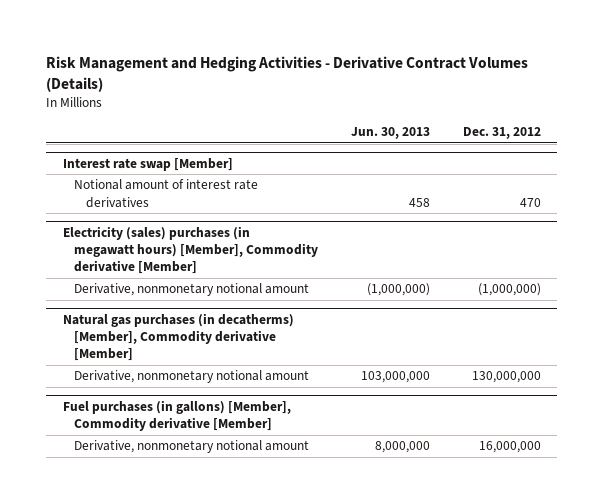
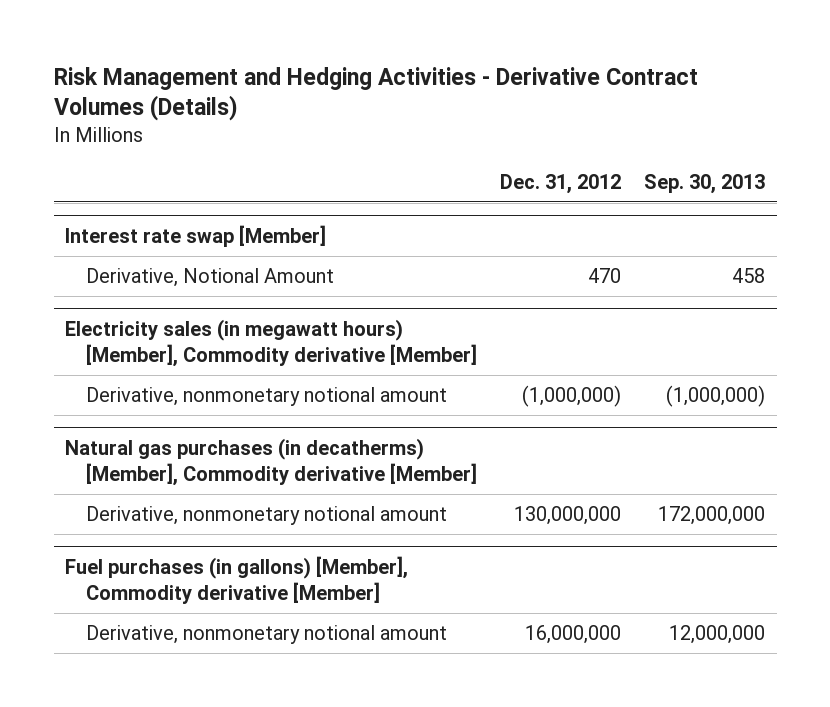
- | Jun. 30, 2013 | Dec. 31, 2012
+ | Dec. 31, 2012 | Sep. 30, 2013
@ Interest rate swap [Member]
- Notional amount of interest rate derivatives | 458 | 470
- Electricity (sales) purchases (in megawatt hours) [Member], Commodity derivative [Member]
@ Interest rate swap [Member]
+ Derivative, Notional Amount | 470 | 458
+ Electricity sales (in megawatt hours) [Member], Commodity derivative [Member]

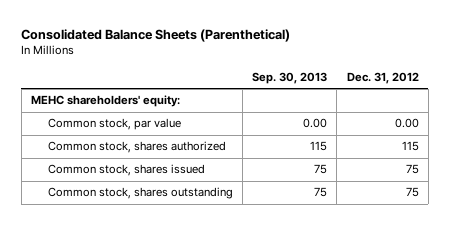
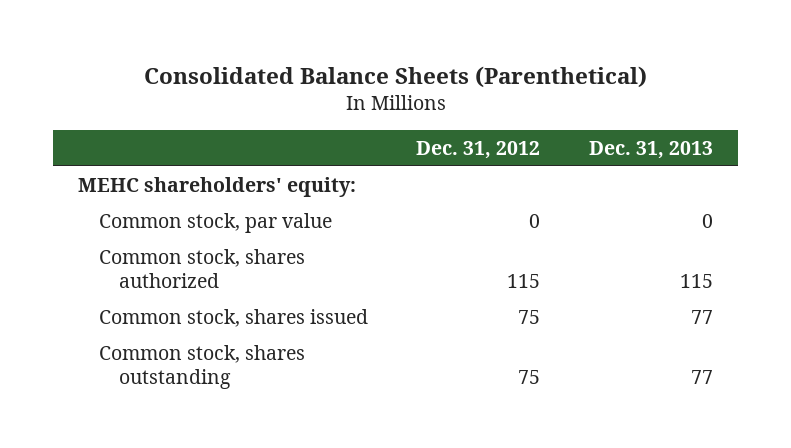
- | Sep. 30, 2013 | Dec. 31, 2012
+ | Dec. 31, 2012 | Dec. 31, 2013
- Common stock, par value | 0.00 | 0.00
+ Common stock, par value | 0 | 0

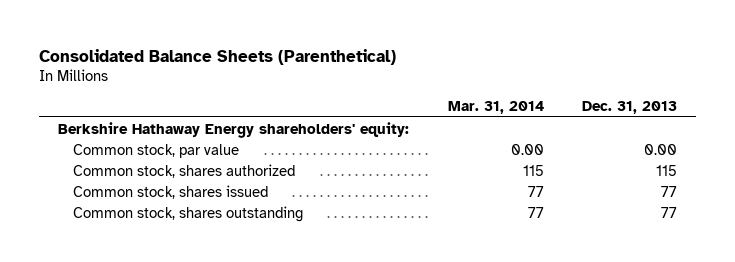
- | Dec. 31, 2012 | Dec. 31, 2013
+ | Mar. 31, 2014 | Dec. 31, 2013
- MEHC shareholders' equity:
- Common stock, par value | 0 | 0
+ Berkshire Hathaway Energy shareholders' equity:
+ Common stock, par value | 0.00 | 0.00

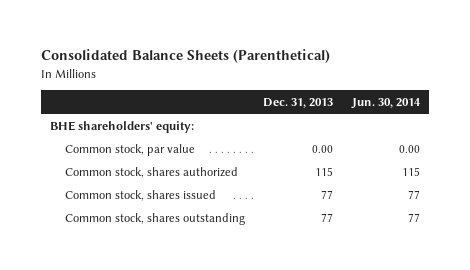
- | Mar. 31, 2014 | Dec. 31, 2013
+ | Dec. 31, 2013 | Jun. 30, 2014
- Berkshire Hathaway Energy shareholders' equity:
+ BHE shareholders' equity:

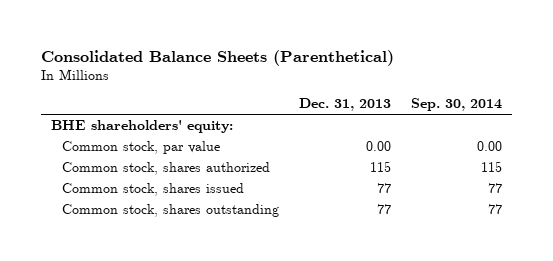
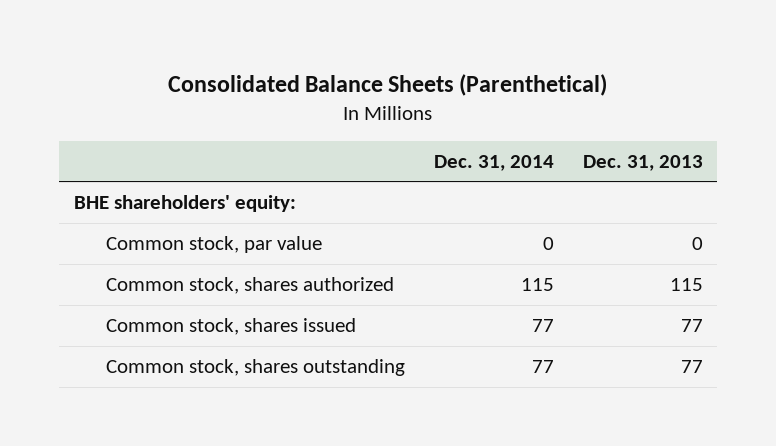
- | Dec. 31, 2013 | Sep. 30, 2014
+ | Dec. 31, 2014 | Dec. 31, 2013
- Common stock, par value | 0.00 | 0.00
+ Common stock, par value | 0 | 0

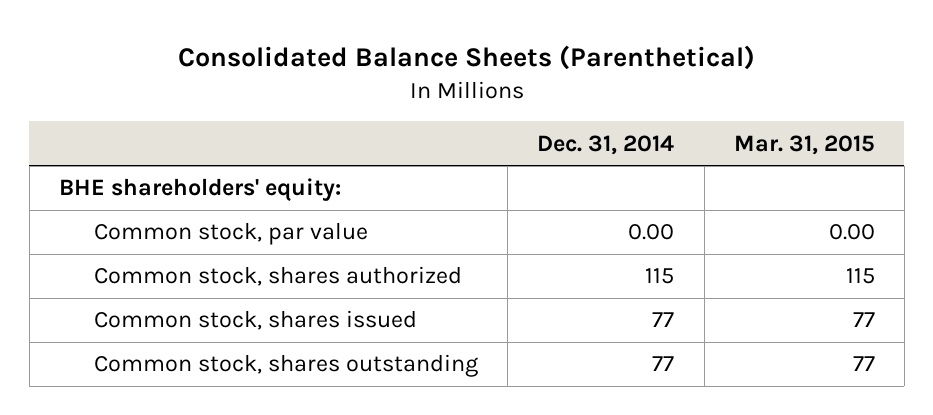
- | Dec. 31, 2014 | Dec. 31, 2013
+ | Dec. 31, 2014 | Mar. 31, 2015
- Common stock, par value | 0 | 0
+ Common stock, par value | 0.00 | 0.00

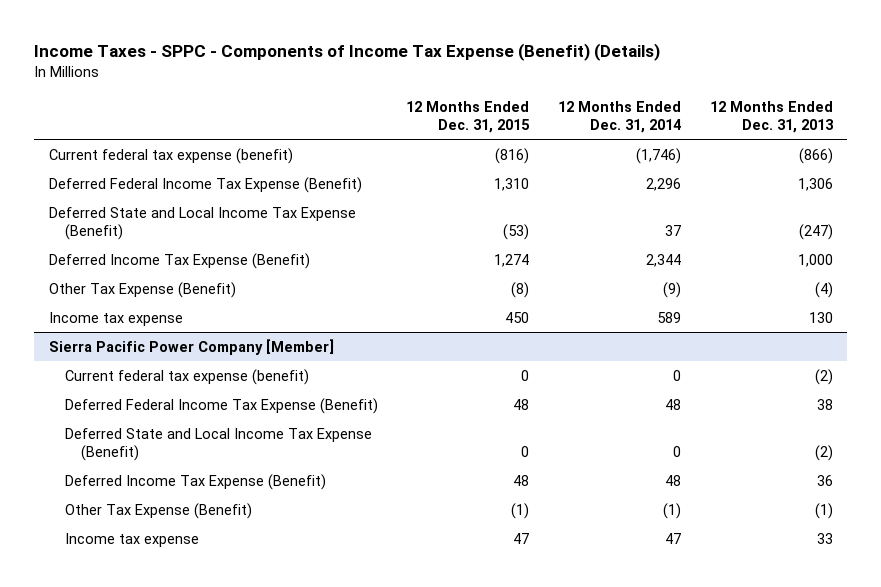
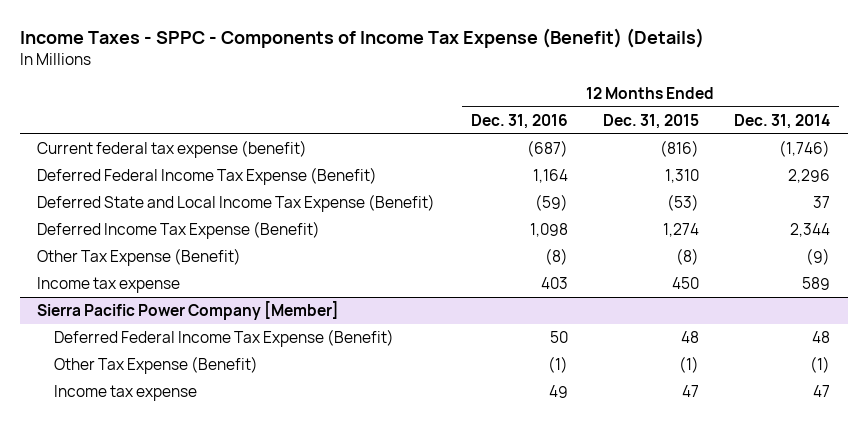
- | 12 Months Ended Dec. 31, 2015 | 12 Months Ended Dec. 31, 2014 | 12 Months Ended Dec. 31, 2013
+ | 12 Months Ended Dec. 31, 2016 | 12 Months Ended Dec. 31, 2015 | 12 Months Ended Dec. 31, 2014
@ Sierra Pacific Power Company [Member]
- Current federal tax expense (benefit) | 0 | 0 | (2)
- Deferred State and Local Income Tax Expense (Benefit) | 0 | 0 | (2)
- Deferred Income Tax Expense (Benefit) | 48 | 48 | 36

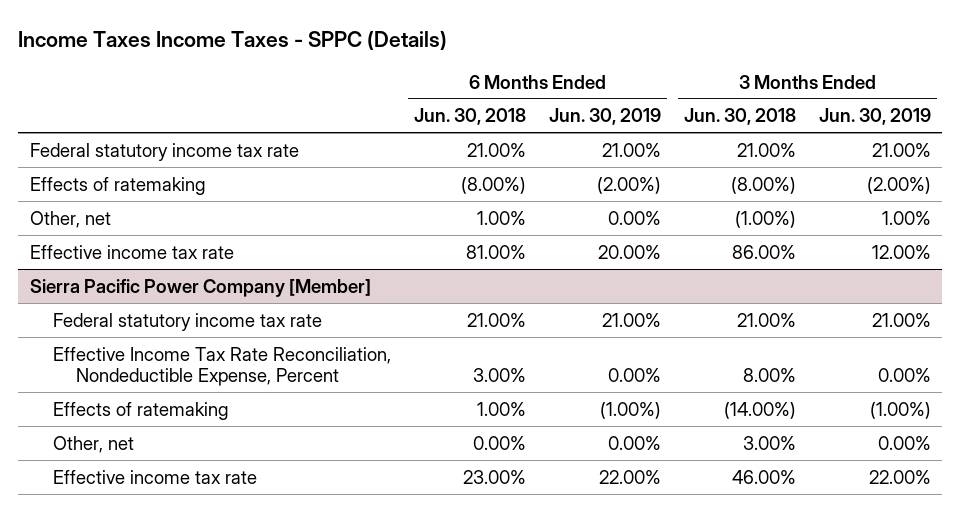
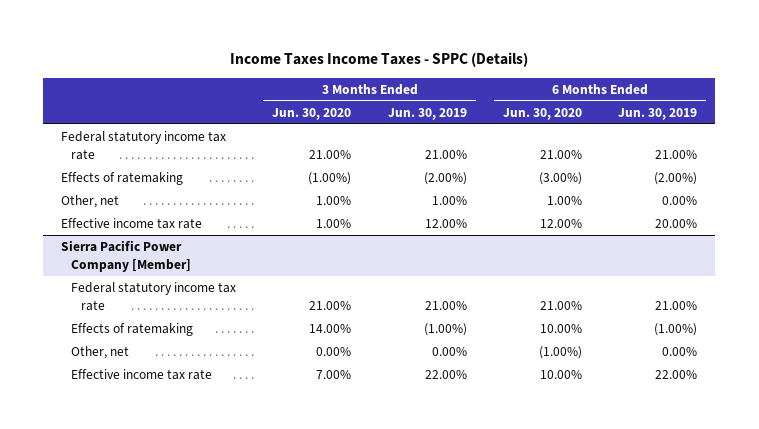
- | 6 Months Ended Jun. 30, 2018 | 6 Months Ended Jun. 30, 2019 | 3 Months Ended Jun. 30, 2018 | 3 Months Ended Jun. 30, 2019
+ | 3 Months Ended Jun. 30, 2020 | 3 Months Ended Jun. 30, 2019 | 6 Months Ended Jun. 30, 2020 | 6 Months Ended Jun. 30, 2019
@ Sierra Pacific Power Company [Member]
- Effective Income Tax Rate Reconciliation, Nondeductible Expense, Percent | 3.00% | 0.00% | 8.00% | 0.00%

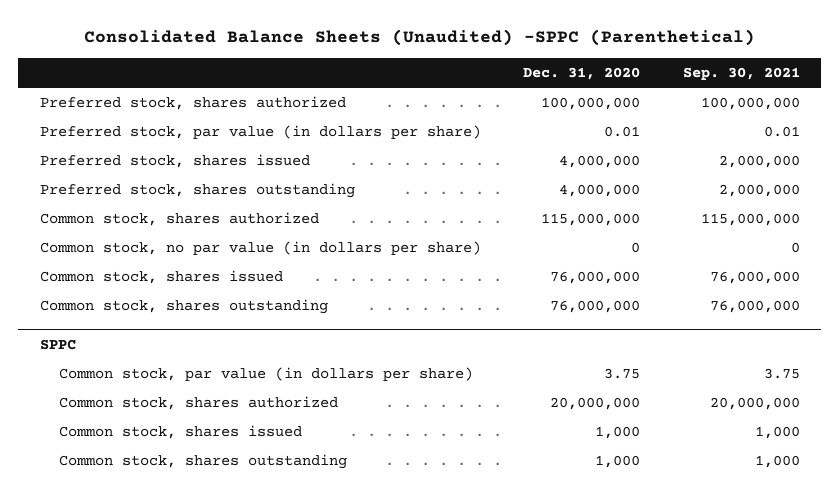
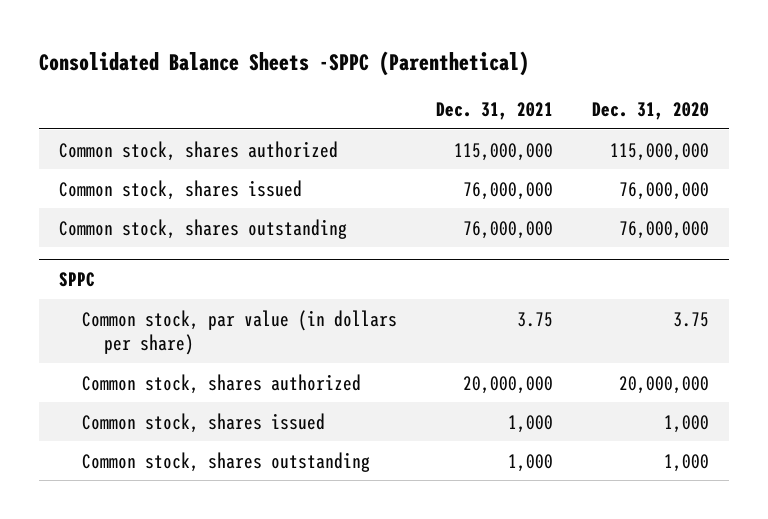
- Consolidated Balance Sheets (Unaudited) -SPPC (Parenthetical)
+ Consolidated Balance Sheets -SPPC (Parenthetical)
- | Dec. 31, 2020 | Sep. 30, 2021
+ | Dec. 31, 2021 | Dec. 31, 2020
- Preferred stock, shares authorized | 100,000,000 | 100,000,000
- Preferred stock, par value (in dollars per share) | 0.01 | 0.01
- Preferred stock, shares issued | 4,000,000 | 2,000,000
- Preferred stock, shares outstanding | 4,000,000 | 2,000,000
- Common stock, no par value (in dollars per share) | 0 | 0

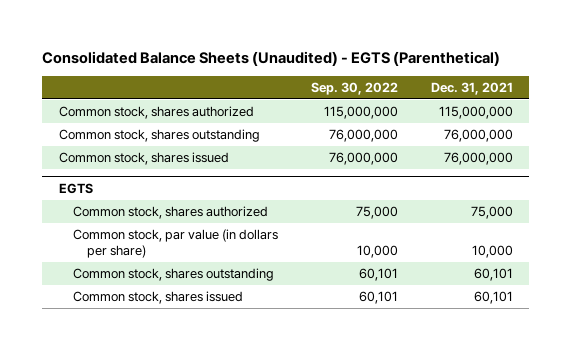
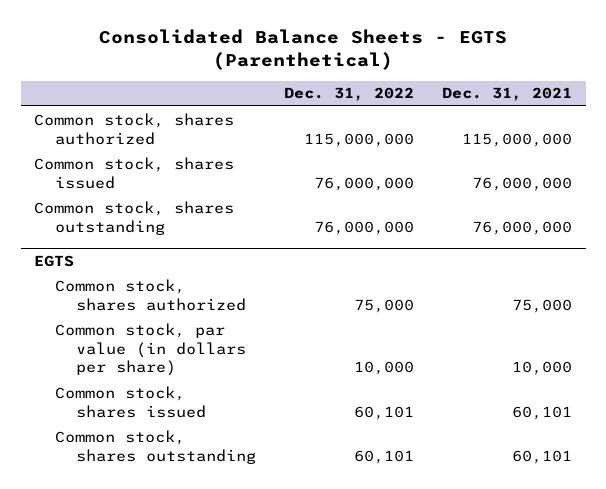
- Consolidated Balance Sheets (Unaudited) - EGTS (Parenthetical)
+ Consolidated Balance Sheets - EGTS (Parenthetical)
- | Sep. 30, 2022 | Dec. 31, 2021
+ | Dec. 31, 2022 | Dec. 31, 2021
moved down: Common stock, shares outstanding | 76,000,000 | 76,000,000
@ EGTS
moved down: Common stock, shares outstanding | 60,101 | 60,101

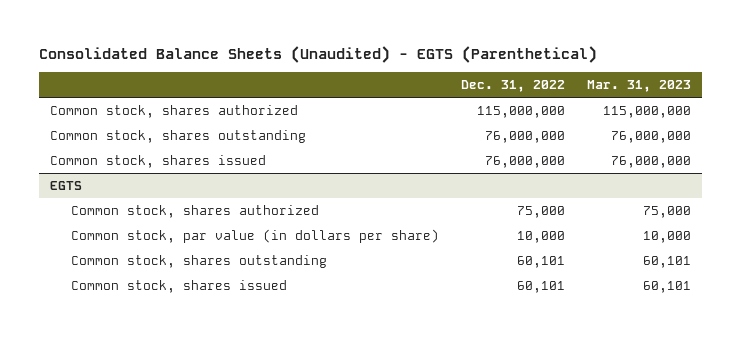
- Consolidated Balance Sheets - EGTS (Parenthetical)
+ Consolidated Balance Sheets (Unaudited) - EGTS (Parenthetical)
- | Dec. 31, 2022 | Dec. 31, 2021
+ | Dec. 31, 2022 | Mar. 31, 2023
moved down: Common stock, shares issued | 76,000,000 | 76,000,000
@ EGTS
moved down: Common stock, shares issued | 60,101 | 60,101

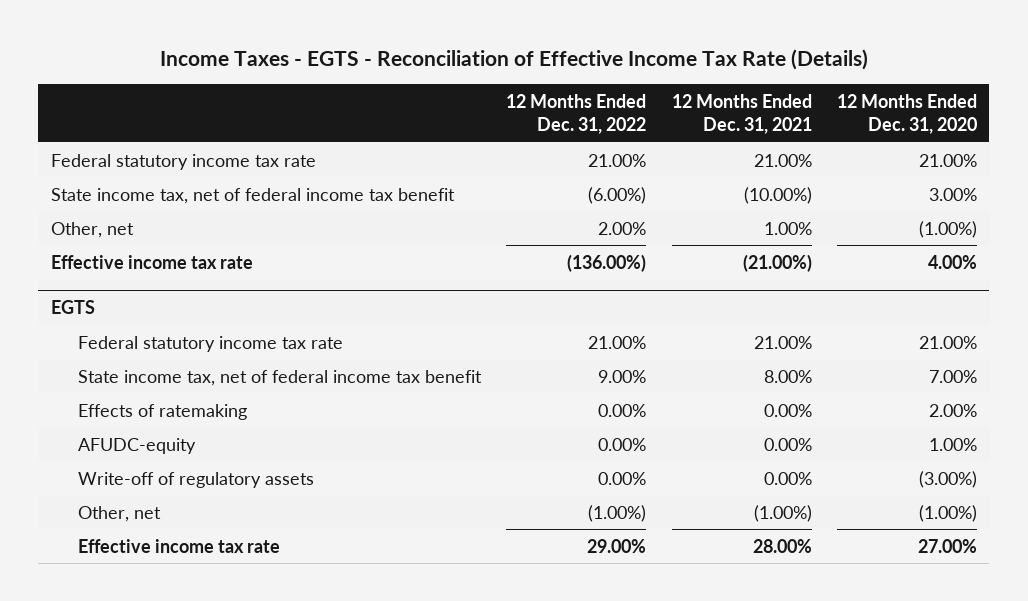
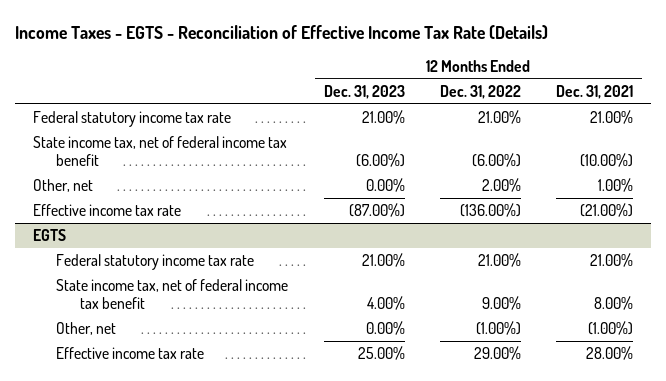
- | 12 Months Ended Dec. 31, 2022 | 12 Months Ended Dec. 31, 2021 | 12 Months Ended Dec. 31, 2020
+ | 12 Months Ended Dec. 31, 2023 | 12 Months Ended Dec. 31, 2022 | 12 Months Ended Dec. 31, 2021
@ EGTS
- Effects of ratemaking | 0.00% | 0.00% | 2.00%
- AFUDC-equity | 0.00% | 0.00% | 1.00%
- Write-off of regulatory assets | 0.00% | 0.00% | (3.00%)

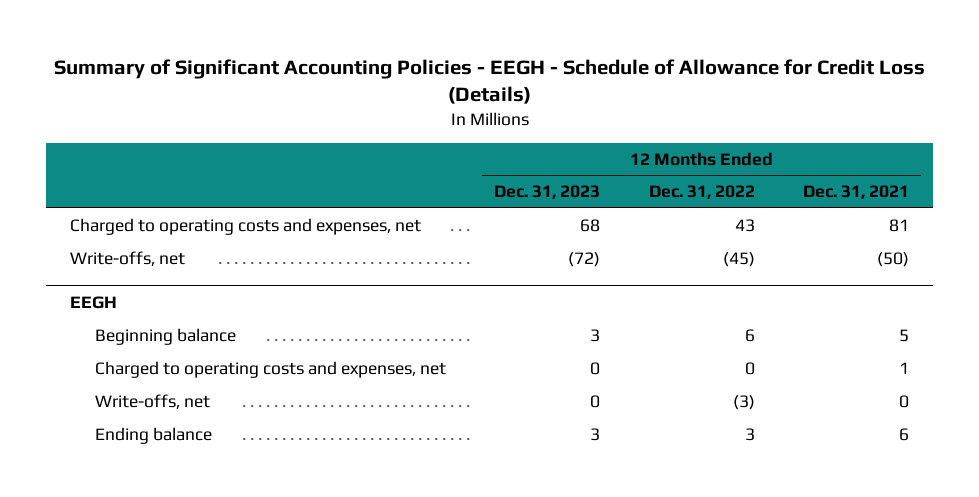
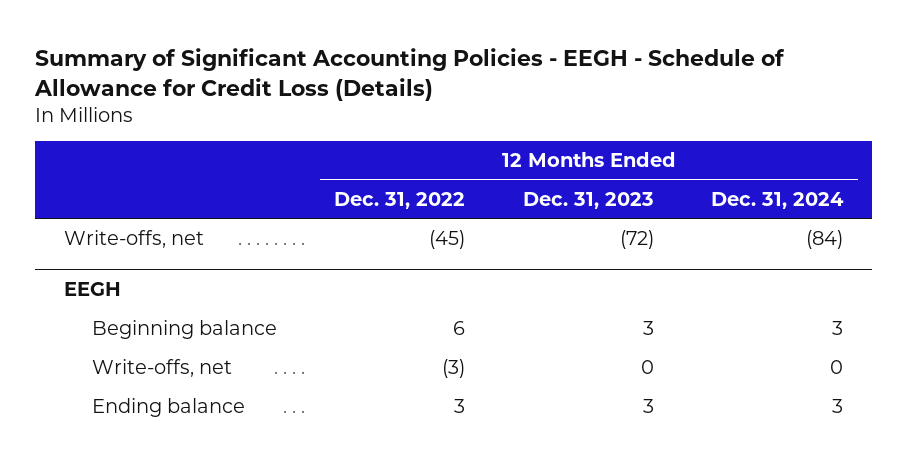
- | 12 Months Ended Dec. 31, 2023 | 12 Months Ended Dec. 31, 2022 | 12 Months Ended Dec. 31, 2021
+ | 12 Months Ended Dec. 31, 2022 | 12 Months Ended Dec. 31, 2023 | 12 Months Ended Dec. 31, 2024
- Charged to operating costs and expenses, net | 68 | 43 | 81
@ EEGH
- Charged to operating costs and expenses, net | 0 | 0 | 1

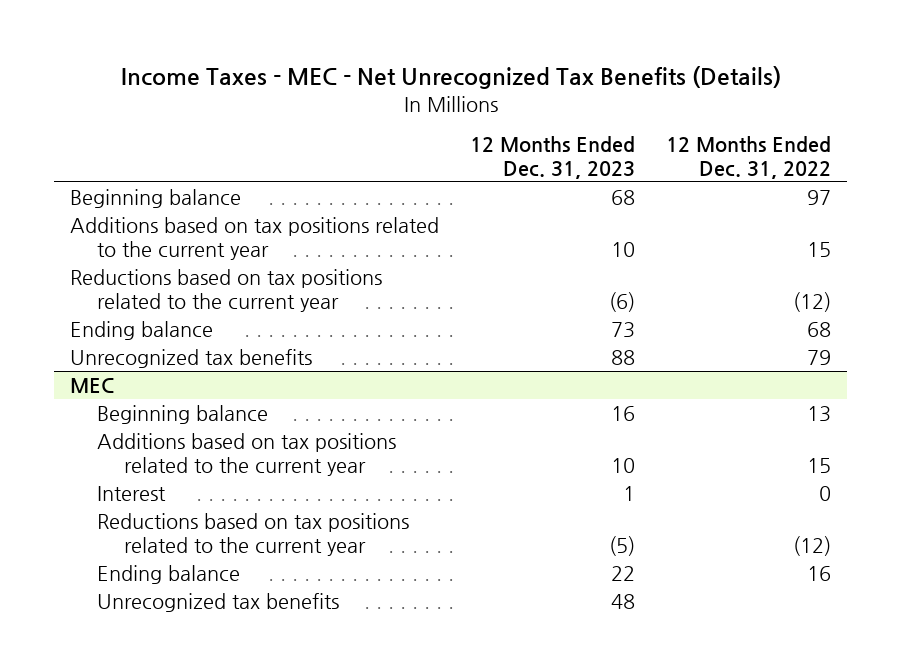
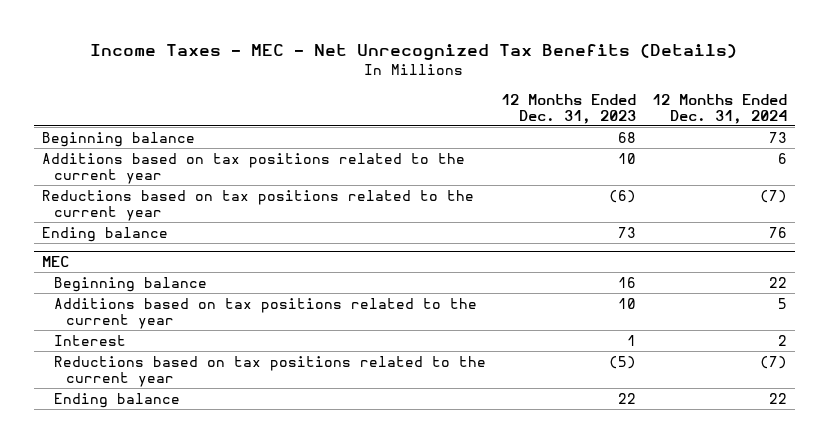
- | 12 Months Ended Dec. 31, 2023 | 12 Months Ended Dec. 31, 2022
+ | 12 Months Ended Dec. 31, 2023 | 12 Months Ended Dec. 31, 2024
- Unrecognized tax benefits | 88 | 79
@ MEC
- Unrecognized tax benefits | 48 |

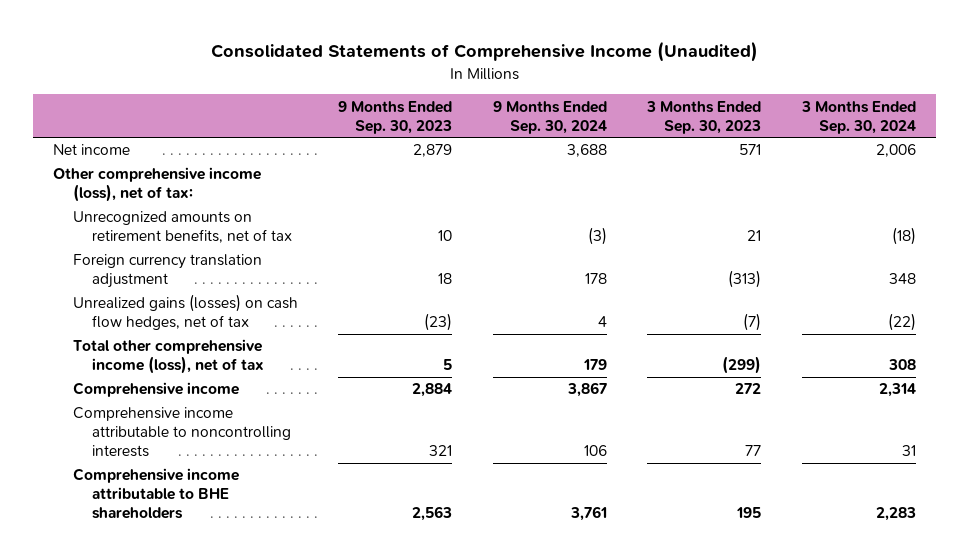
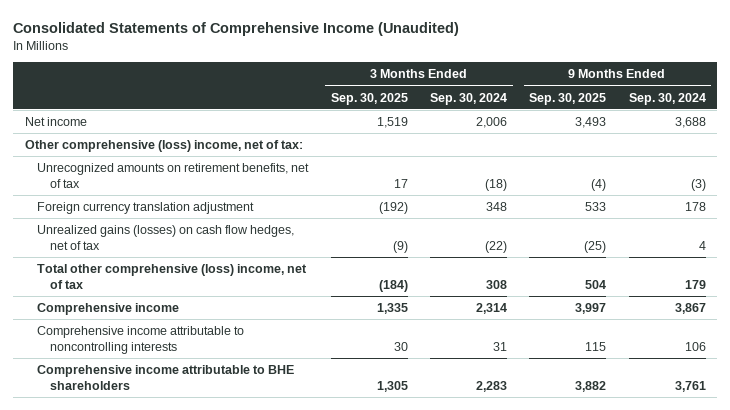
- | 9 Months Ended Sep. 30, 2023 | 9 Months Ended Sep. 30, 2024 | 3 Months Ended Sep. 30, 2023 | 3 Months Ended Sep. 30, 2024
+ | 3 Months Ended Sep. 30, 2025 | 3 Months Ended Sep. 30, 2024 | 9 Months Ended Sep. 30, 2025 | 9 Months Ended Sep. 30, 2024
- Other comprehensive income (loss), net of tax:
+ Other comprehensive (loss) income, net of tax:
- Total other comprehensive income (loss), net of tax | 5 | 179 | (299) | 308
+ Total other comprehensive (loss) income, net of tax | (184) | 308 | 504 | 179

